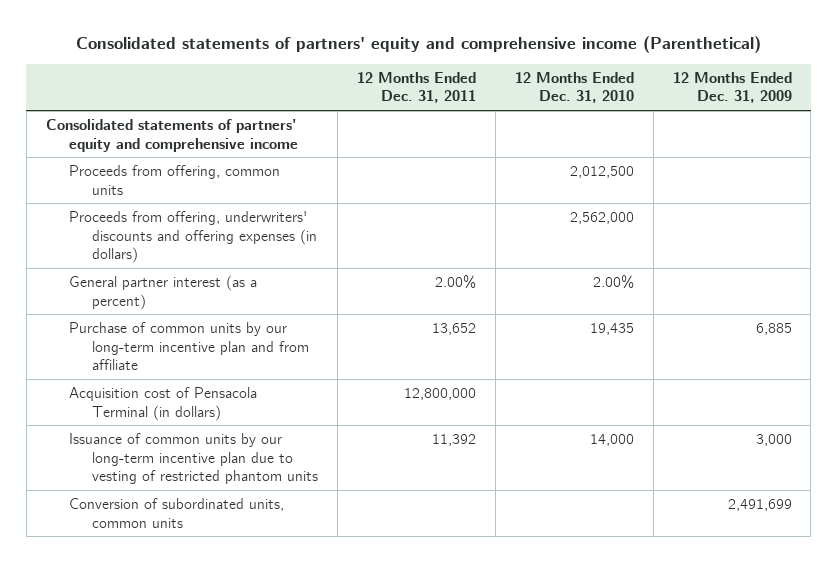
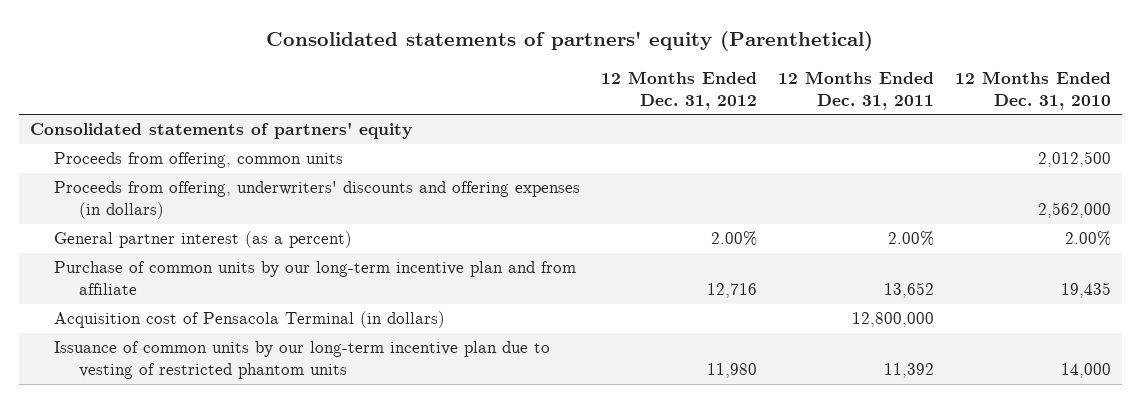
- Consolidated statements of partners' equity and comprehensive income (Parenthetical)
+ Consolidated statements of partners' equity (Parenthetical)
- | 12 Months Ended Dec. 31, 2011 | 12 Months Ended Dec. 31, 2010 | 12 Months Ended Dec. 31, 2009
+ | 12 Months Ended Dec. 31, 2012 | 12 Months Ended Dec. 31, 2011 | 12 Months Ended Dec. 31, 2010
- Consolidated statements of partners' equity and comprehensive income
+ Consolidated statements of partners' equity
- Conversion of subordinated units, common units | | | 2,491,699

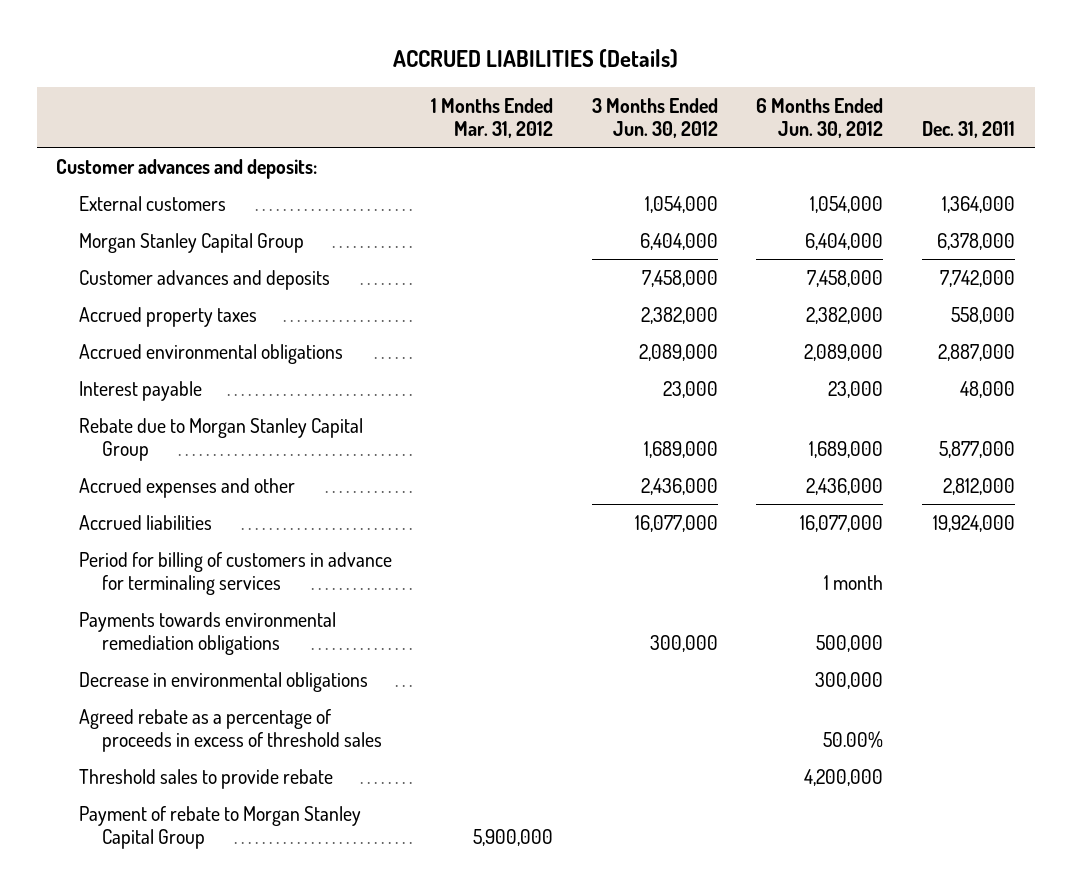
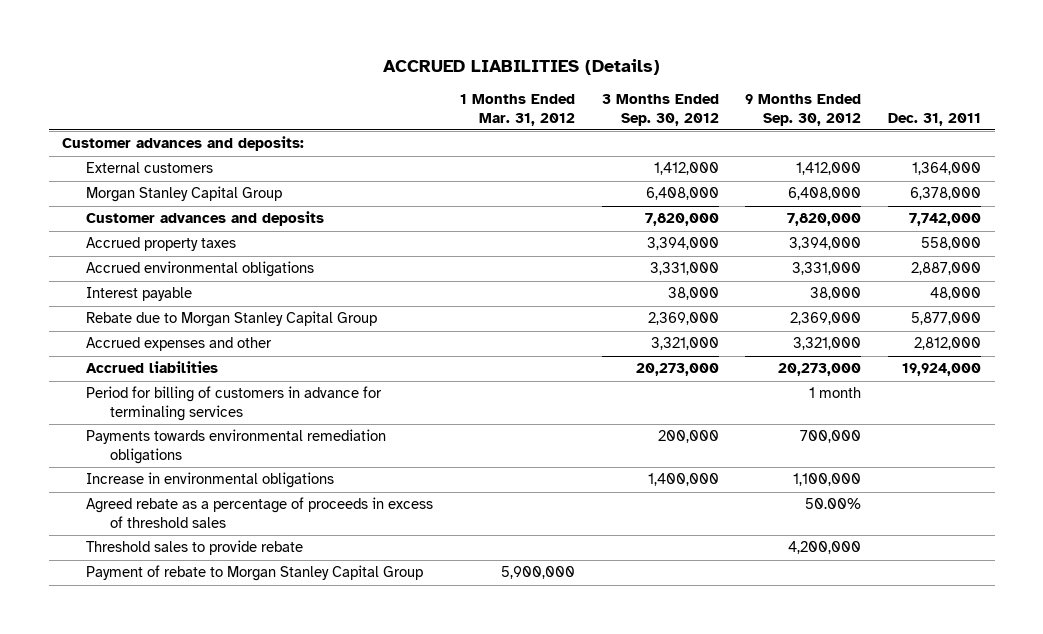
- | 1 Months Ended Mar. 31, 2012 | 3 Months Ended Jun. 30, 2012 | 6 Months Ended Jun. 30, 2012 | Dec. 31, 2011
+ | 1 Months Ended Mar. 31, 2012 | 3 Months Ended Sep. 30, 2012 | 9 Months Ended Sep. 30, 2012 | Dec. 31, 2011
- Decrease in environmental obligations | | | 300,000 |
+ Increase in environmental obligations | | 1,400,000 | 1,100,000 |

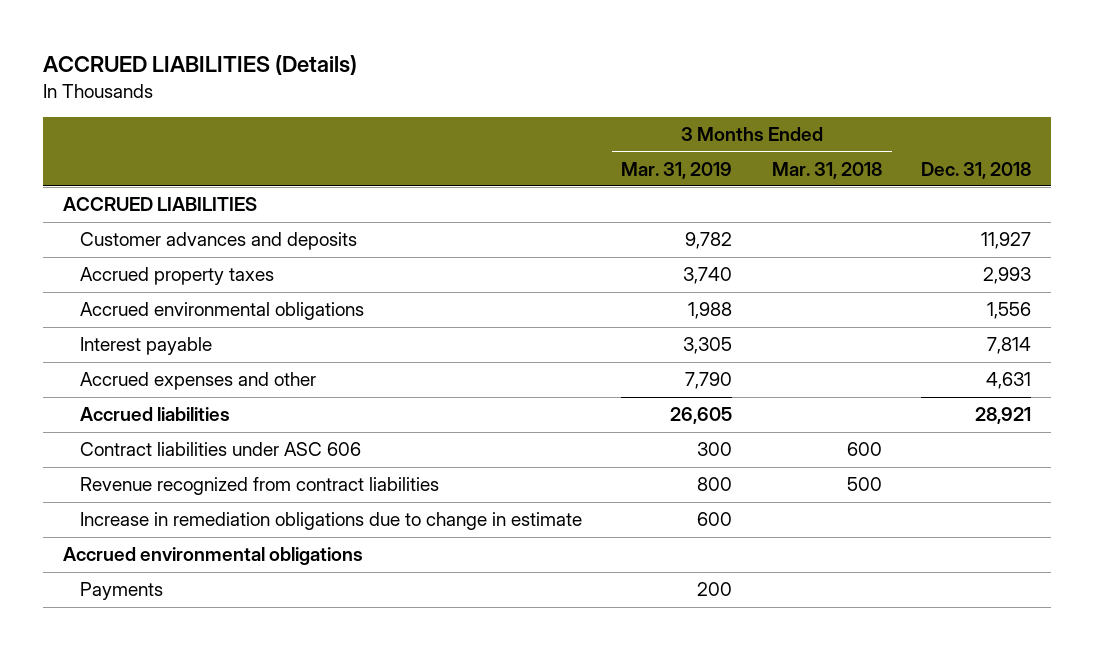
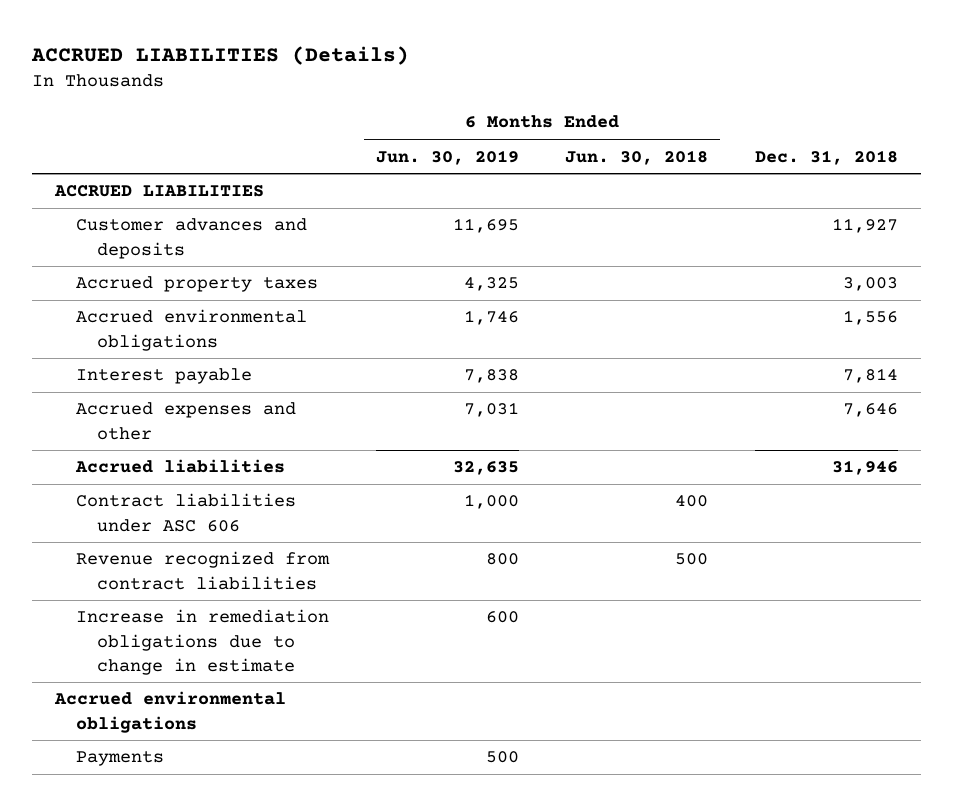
- | 3 Months Ended Mar. 31, 2019 | 3 Months Ended Mar. 31, 2018 | Dec. 31, 2018
+ | 6 Months Ended Jun. 30, 2019 | 6 Months Ended Jun. 30, 2018 | Dec. 31, 2018
- Accrued property taxes | 3,740 | | 2,993
+ Accrued property taxes | 4,325 | | 3,003
- Accrued expenses and other | 7,790 | | 4,631
- Accrued liabilities | 26,605 | | 28,921
+ Accrued expenses and other | 7,031 | | 7,646
+ Accrued liabilities | 32,635 | | 31,946

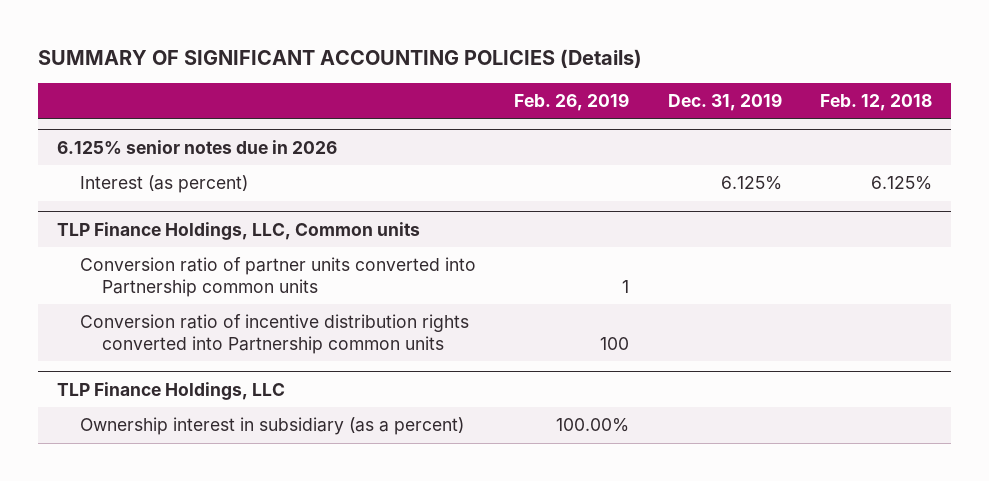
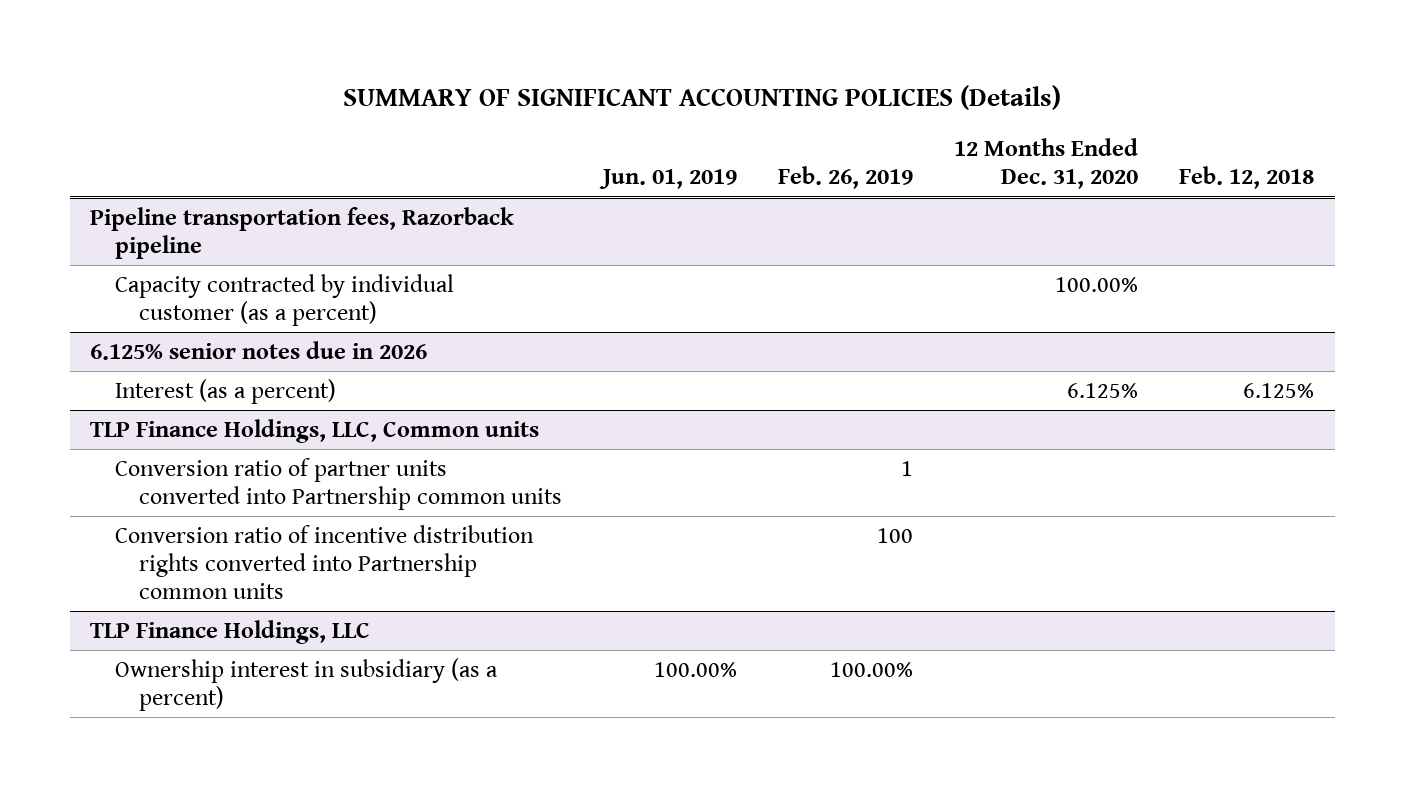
- | Feb. 26, 2019 | Dec. 31, 2019 | Feb. 12, 2018
+ | Jun. 01, 2019 | Feb. 26, 2019 | 12 Months Ended Dec. 31, 2020 | Feb. 12, 2018
+ Pipeline transportation fees, Razorback pipeline
+ Capacity contracted by individual customer (as a percent) | | | 100.00% |
@ 6.125% senior notes due in 2026
- Interest (as percent) | | 6.125% | 6.125%
+ Interest (as a percent) | | | 6.125% | 6.125%

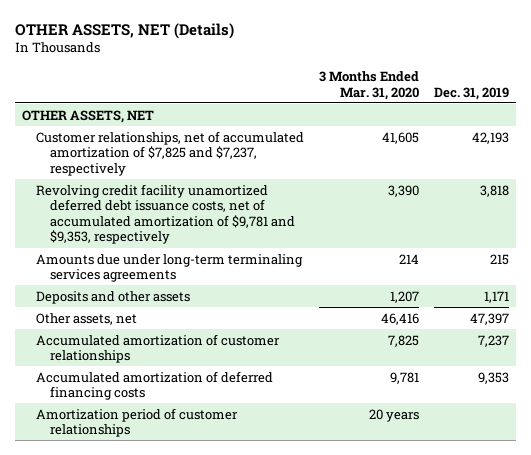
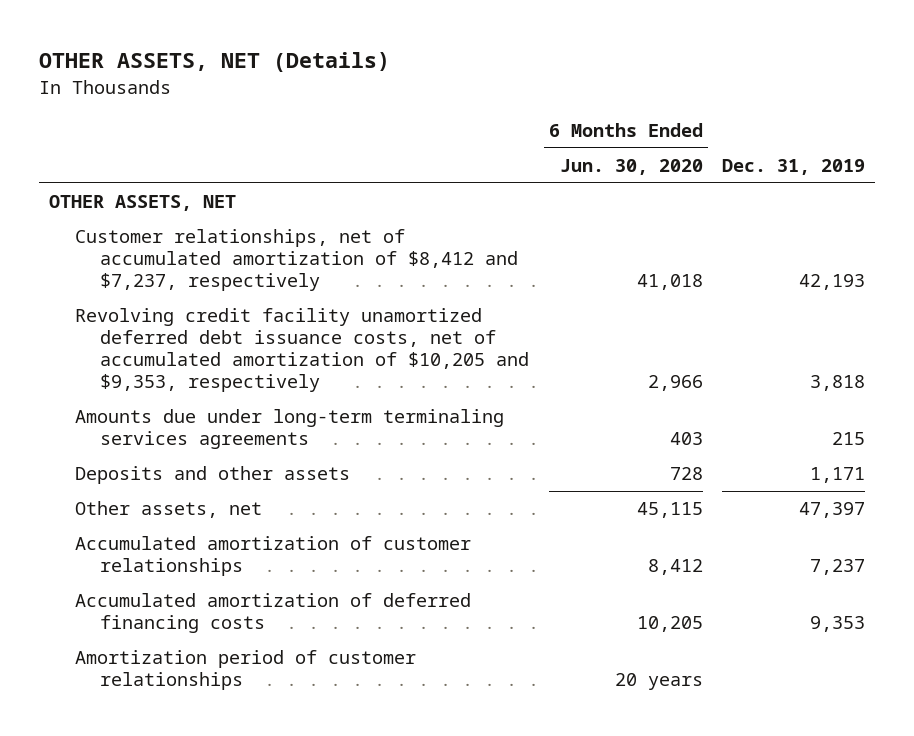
- | 3 Months Ended Mar. 31, 2020 | Dec. 31, 2019
+ | 6 Months Ended Jun. 30, 2020 | Dec. 31, 2019
- Customer relationships, net of accumulated amortization of $7,825 and $7,237, respectively | 41,605 | 42,193
- Revolving credit facility unamortized deferred debt issuance costs, net of accumulated amortization of $9,781 and $9,353, respectively | 3,390 | 3,818
+ Customer relationships, net of accumulated amortization of $8,412 and $7,237, respectively | 41,018 | 42,193
+ Revolving credit facility unamortized deferred debt issuance costs, net of accumulated amortization of $10,205 and $9,353, respectively | 2,966 | 3,818

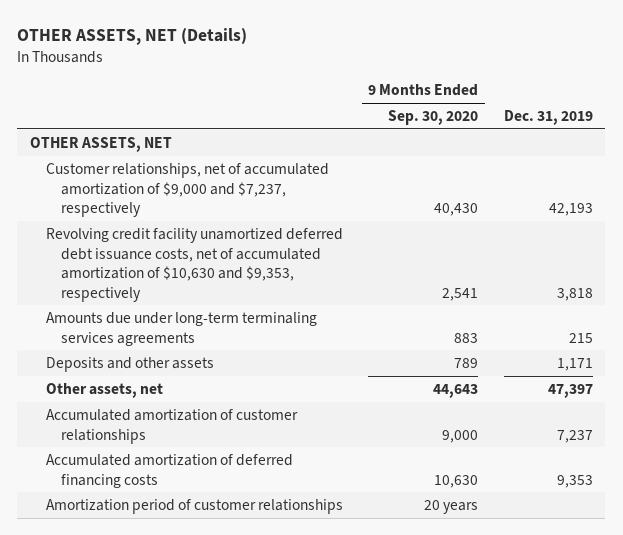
- | 6 Months Ended Jun. 30, 2020 | Dec. 31, 2019
+ | 9 Months Ended Sep. 30, 2020 | Dec. 31, 2019
- Customer relationships, net of accumulated amortization of $8,412 and $7,237, respectively | 41,018 | 42,193
- Revolving credit facility unamortized deferred debt issuance costs, net of accumulated amortization of $10,205 and $9,353, respectively | 2,966 | 3,818
+ Customer relationships, net of accumulated amortization of $9,000 and $7,237, respectively | 40,430 | 42,193
+ Revolving credit facility unamortized deferred debt issuance costs, net of accumulated amortization of $10,630 and $9,353, respectively | 2,541 | 3,818

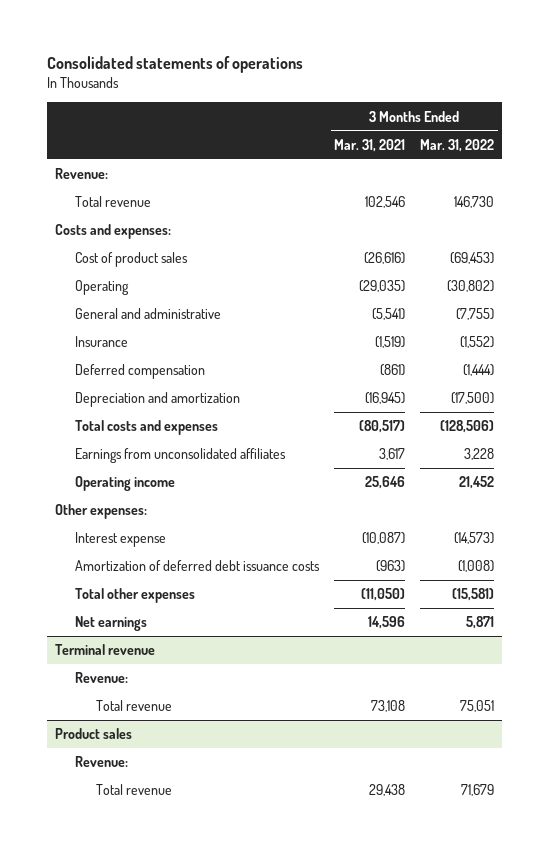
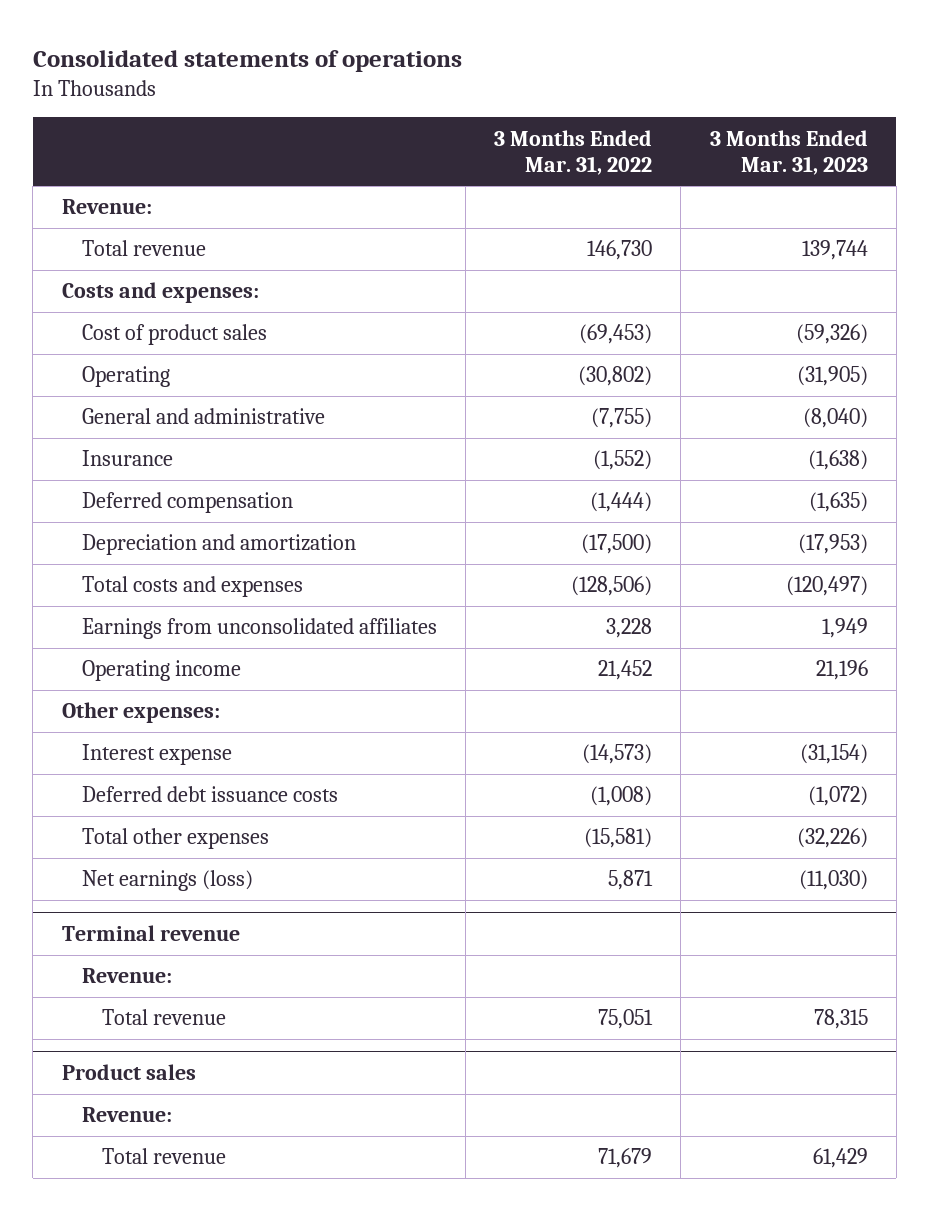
- | 3 Months Ended Mar. 31, 2021 | 3 Months Ended Mar. 31, 2022
+ | 3 Months Ended Mar. 31, 2022 | 3 Months Ended Mar. 31, 2023
- Amortization of deferred debt issuance costs | (963) | (1,008)
+ Deferred debt issuance costs | (1,008) | (1,072)
- Net earnings | 14,596 | 5,871
+ Net earnings (loss) | 5,871 | (11,030)

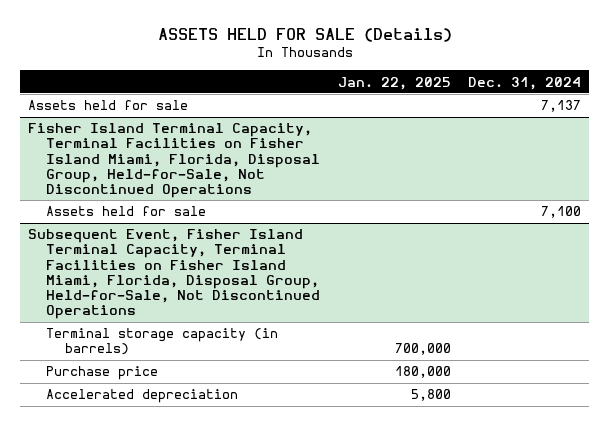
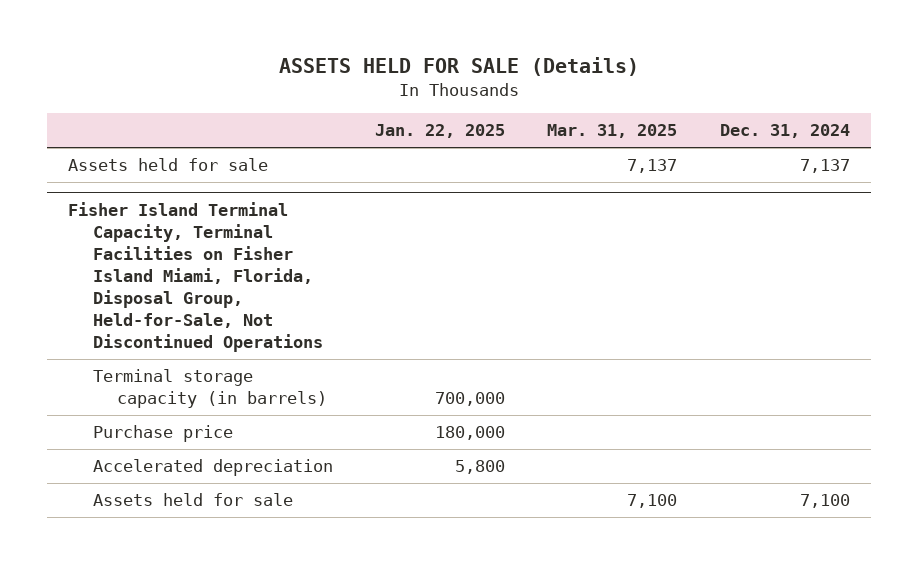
- | Jan. 22, 2025 | Dec. 31, 2024
+ | Jan. 22, 2025 | Mar. 31, 2025 | Dec. 31, 2024
- Subsequent Event, Fisher Island Terminal Capacity, Terminal Facilities on Fisher Island Miami, Florida, Disposal Group, Held-for-Sale, Not Discontinued Operations
@ Fisher Island Terminal Capacity, Terminal Facilities on Fisher Island Miami, Florida, Disposal Group, Held-for-Sale, Not Discontinued Operations
moved down: Assets held for sale | | 7,100 | 7,100

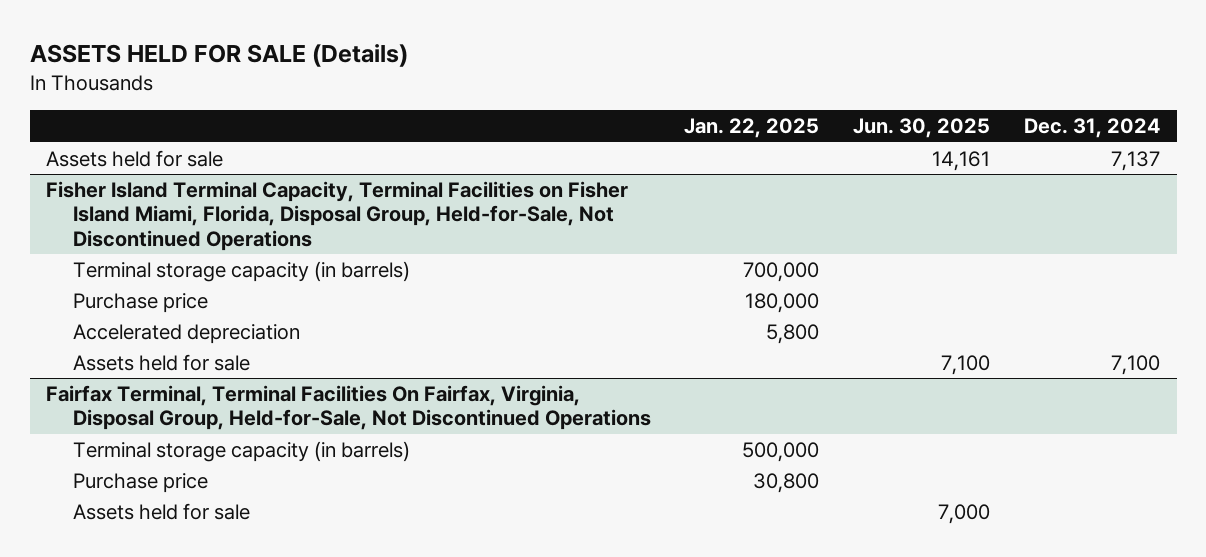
- | Jan. 22, 2025 | Mar. 31, 2025 | Dec. 31, 2024
+ | Jan. 22, 2025 | Jun. 30, 2025 | Dec. 31, 2024
+ Fairfax Terminal, Terminal Facilities On Fairfax, Virginia, Disposal Group, Held-for-Sale, Not Discontinued Operations
+ Terminal storage capacity (in barrels) | 500,000 | |
+ Purchase price | 30,800 | |
+ Assets held for sale | | 7,000 |

